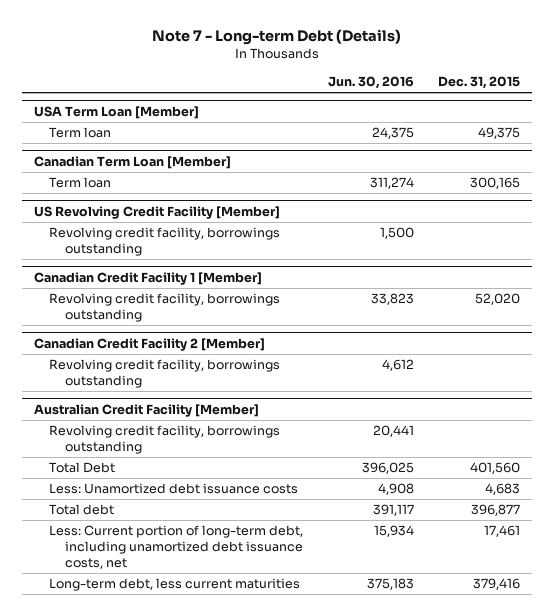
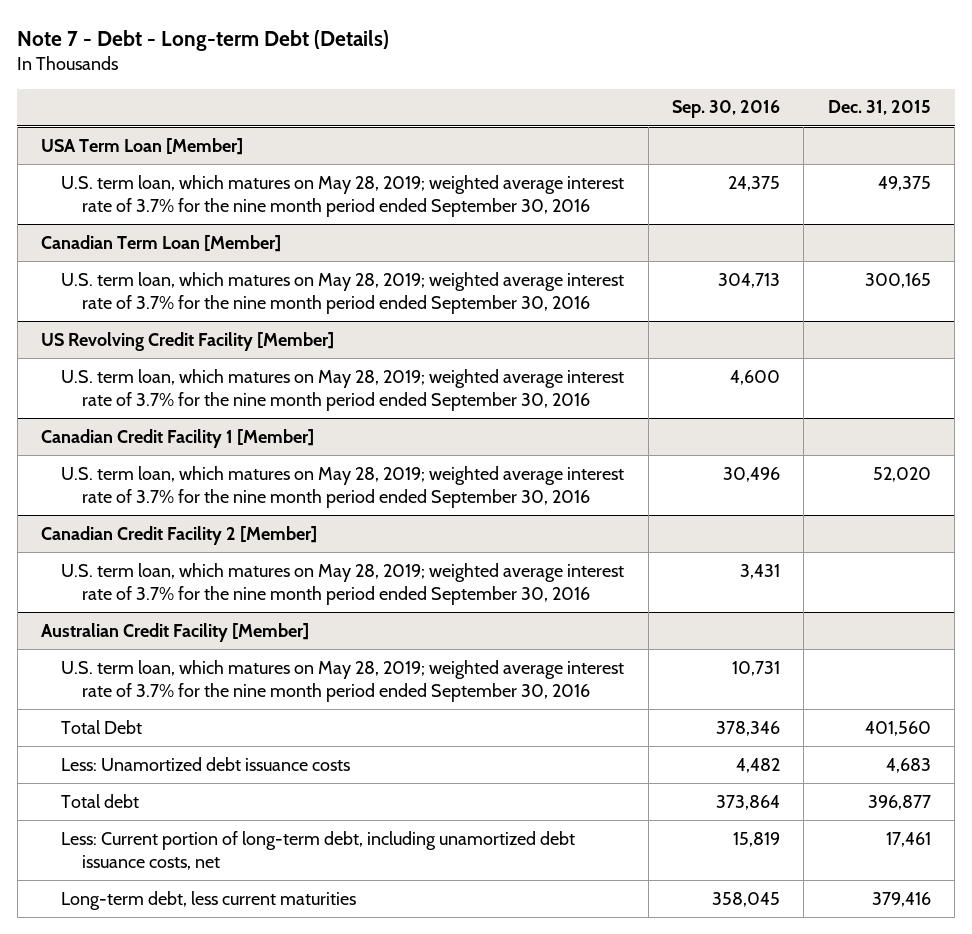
- Note 7 - Long-term Debt (Details)
+ Note 7 - Debt - Long-term Debt (Details)
- | Jun. 30, 2016 | Dec. 31, 2015
+ | Sep. 30, 2016 | Dec. 31, 2015
@ USA Term Loan [Member]
- Term loan | 24,375 | 49,375
+ U.S. term loan, which matures on May 28, 2019; weighted average interest rate of 3.7% for the nine month period ended September 30, 2016 | 24,375 | 49,375
@ Canadian Term Loan [Member]
- Term loan | 311,274 | 300,165
+ U.S. term loan, which matures on May 28, 2019; weighted average interest rate of 3.7% for the nine month period ended September 30, 2016 | 304,713 | 300,165
@ US Revolving Credit Facility [Member]
- Revolving credit facility, borrowings outstanding | 1,500 |
+ U.S. term loan, which matures on May 28, 2019; weighted average interest rate of 3.7% for the nine month period ended September 30, 2016 | 4,600 |
@ Canadian Credit Facility 1 [Member]
- Revolving credit facility, borrowings outstanding | 33,823 | 52,020
+ U.S. term loan, which matures on May 28, 2019; weighted average interest rate of 3.7% for the nine month period ended September 30, 2016 | 30,496 | 52,020
@ Canadian Credit Facility 2 [Member]
- Revolving credit facility, borrowings outstanding | 4,612 |
+ U.S. term loan, which matures on May 28, 2019; weighted average interest rate of 3.7% for the nine month period ended September 30, 2016 | 3,431 |
@ Australian Credit Facility [Member]
- Revolving credit facility, borrowings outstanding | 20,441 |
+ U.S. term loan, which matures on May 28, 2019; weighted average interest rate of 3.7% for the nine month period ended September 30, 2016 | 10,731 |

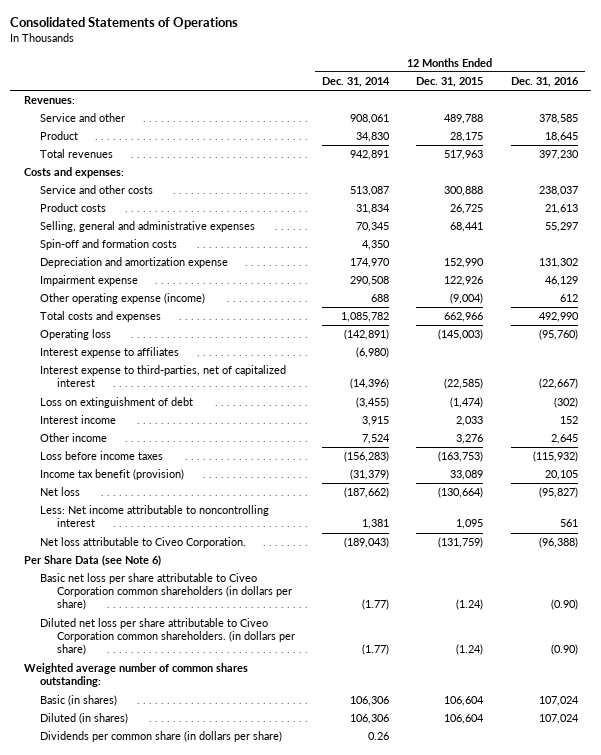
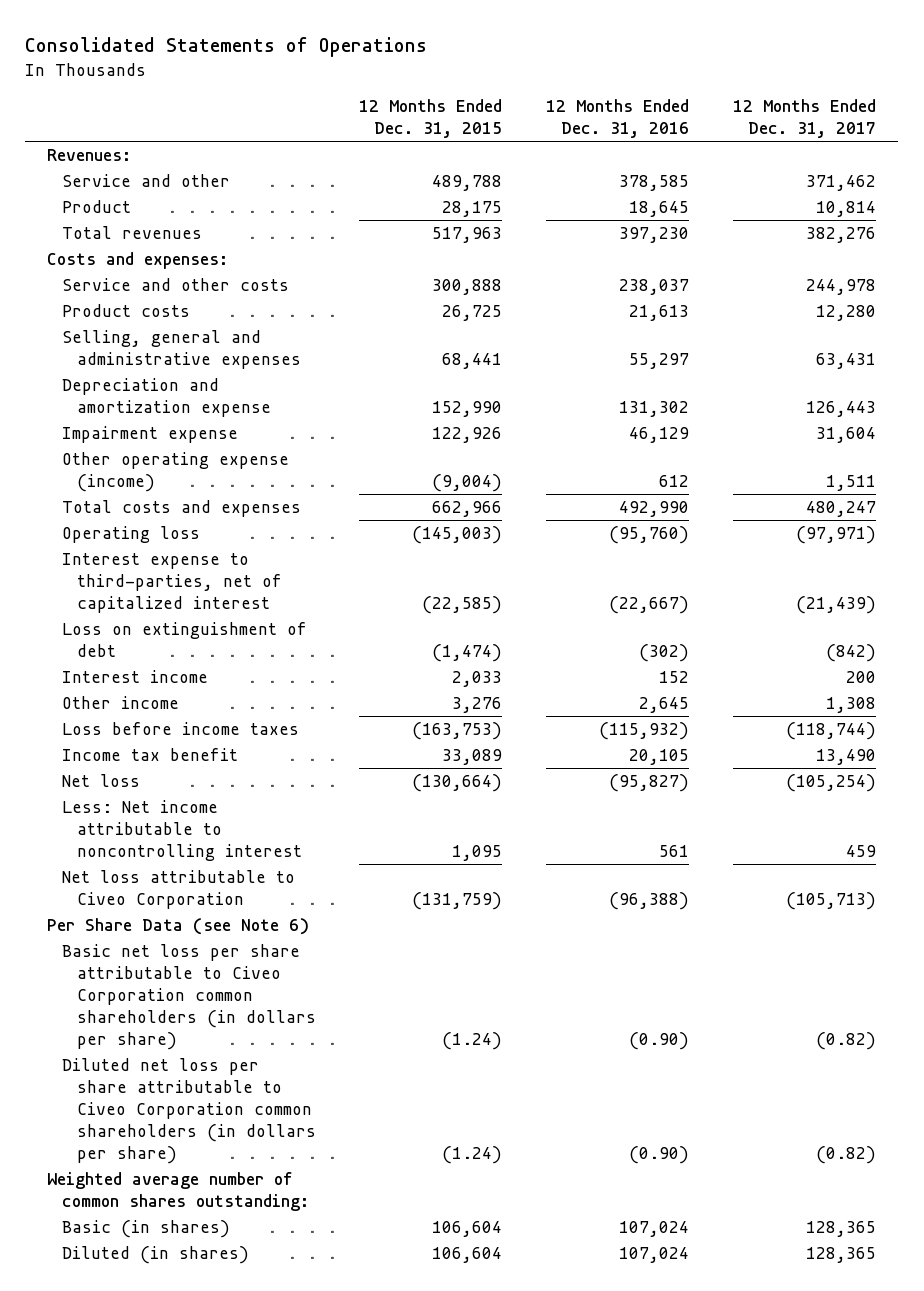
- | 12 Months Ended Dec. 31, 2014 | 12 Months Ended Dec. 31, 2015 | 12 Months Ended Dec. 31, 2016
+ | 12 Months Ended Dec. 31, 2015 | 12 Months Ended Dec. 31, 2016 | 12 Months Ended Dec. 31, 2017
- Spin-off and formation costs | 4,350 | |
- Interest expense to affiliates | (6,980) | |
- Income tax benefit (provision) | (31,379) | 33,089 | 20,105
+ Income tax benefit | 33,089 | 20,105 | 13,490
- Net loss attributable to Civeo Corporation. | (189,043) | (131,759) | (96,388)
+ Net loss attributable to Civeo Corporation | (131,759) | (96,388) | (105,713)
- Diluted net loss per share attributable to Civeo Corporation common shareholders. (in dollars per share) | (1.77) | (1.24) | (0.90)
+ Diluted net loss per share attributable to Civeo Corporation common shareholders (in dollars per share) | (1.24) | (0.90) | (0.82)
- Dividends per common share (in dollars per share) | 0.26 | |

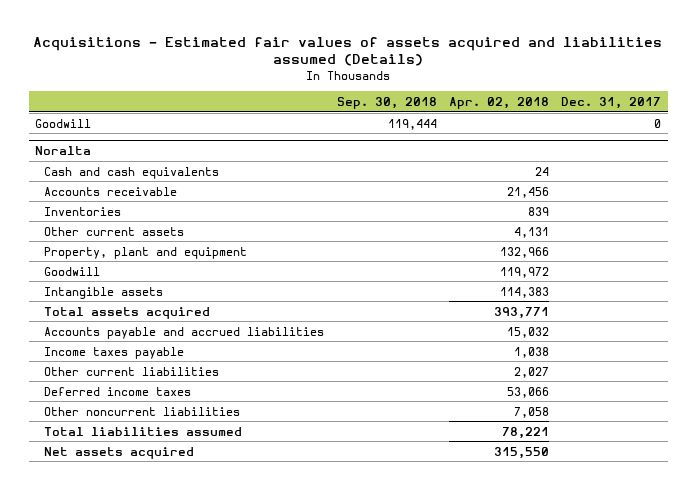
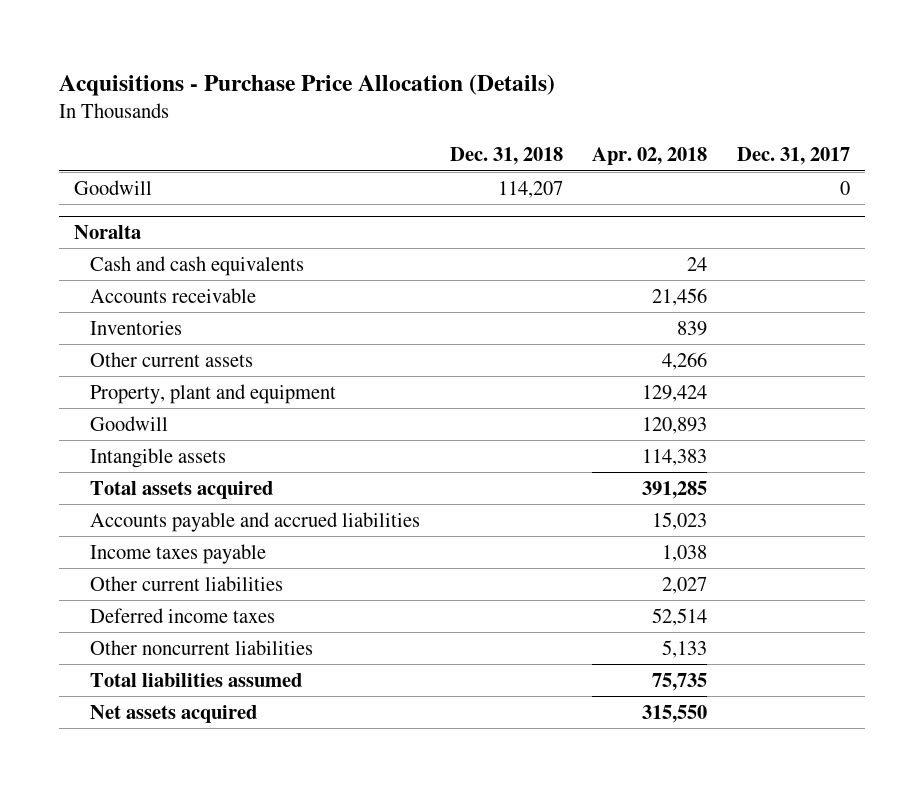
- Acquisitions - Estimated fair values of assets acquired and liabilities assumed (Details)
+ Acquisitions - Purchase Price Allocation (Details)
- | Sep. 30, 2018 | Apr. 02, 2018 | Dec. 31, 2017
+ | Dec. 31, 2018 | Apr. 02, 2018 | Dec. 31, 2017
@ Noralta
- Other current assets | | 4,131 |
- Property, plant and equipment | | 132,966 |
- Goodwill | | 119,972 |
+ Other current assets | | 4,266 |
+ Property, plant and equipment | | 129,424 |
+ Goodwill | | 120,893 |
- Total assets acquired | | 393,771 |
- Accounts payable and accrued liabilities | | 15,032 |
+ Total assets acquired | | 391,285 |
+ Accounts payable and accrued liabilities | | 15,023 |
- Deferred income taxes | | 53,066 |
- Other noncurrent liabilities | | 7,058 |
- Total liabilities assumed | | 78,221 |
+ Deferred income taxes | | 52,514 |
+ Other noncurrent liabilities | | 5,133 |
+ Total liabilities assumed | | 75,735 |

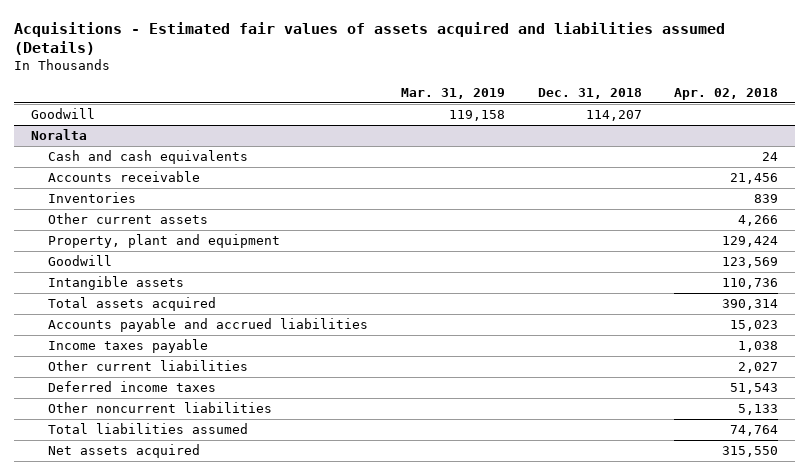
- Acquisitions - Purchase Price Allocation (Details)
+ Acquisitions - Estimated fair values of assets acquired and liabilities assumed (Details)
- | Dec. 31, 2018 | Apr. 02, 2018 | Dec. 31, 2017
+ | Mar. 31, 2019 | Dec. 31, 2018 | Apr. 02, 2018
@ Noralta
- Goodwill | | 120,893 |
- Intangible assets | | 114,383 |
- Total assets acquired | | 391,285 |
+ Goodwill | | | 123,569
+ Intangible assets | | | 110,736
+ Total assets acquired | | | 390,314
- Deferred income taxes | | 52,514 |
+ Deferred income taxes | | | 51,543
- Total liabilities assumed | | 75,735 |
+ Total liabilities assumed | | | 74,764

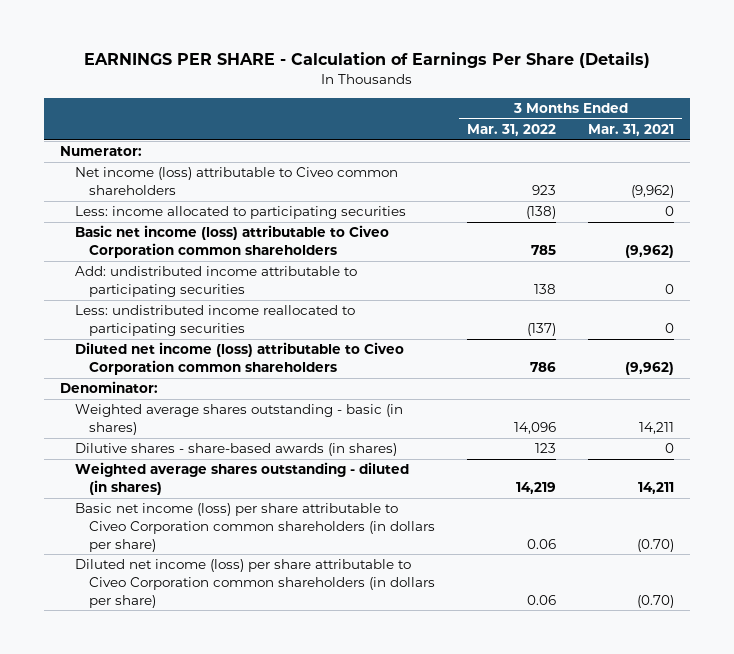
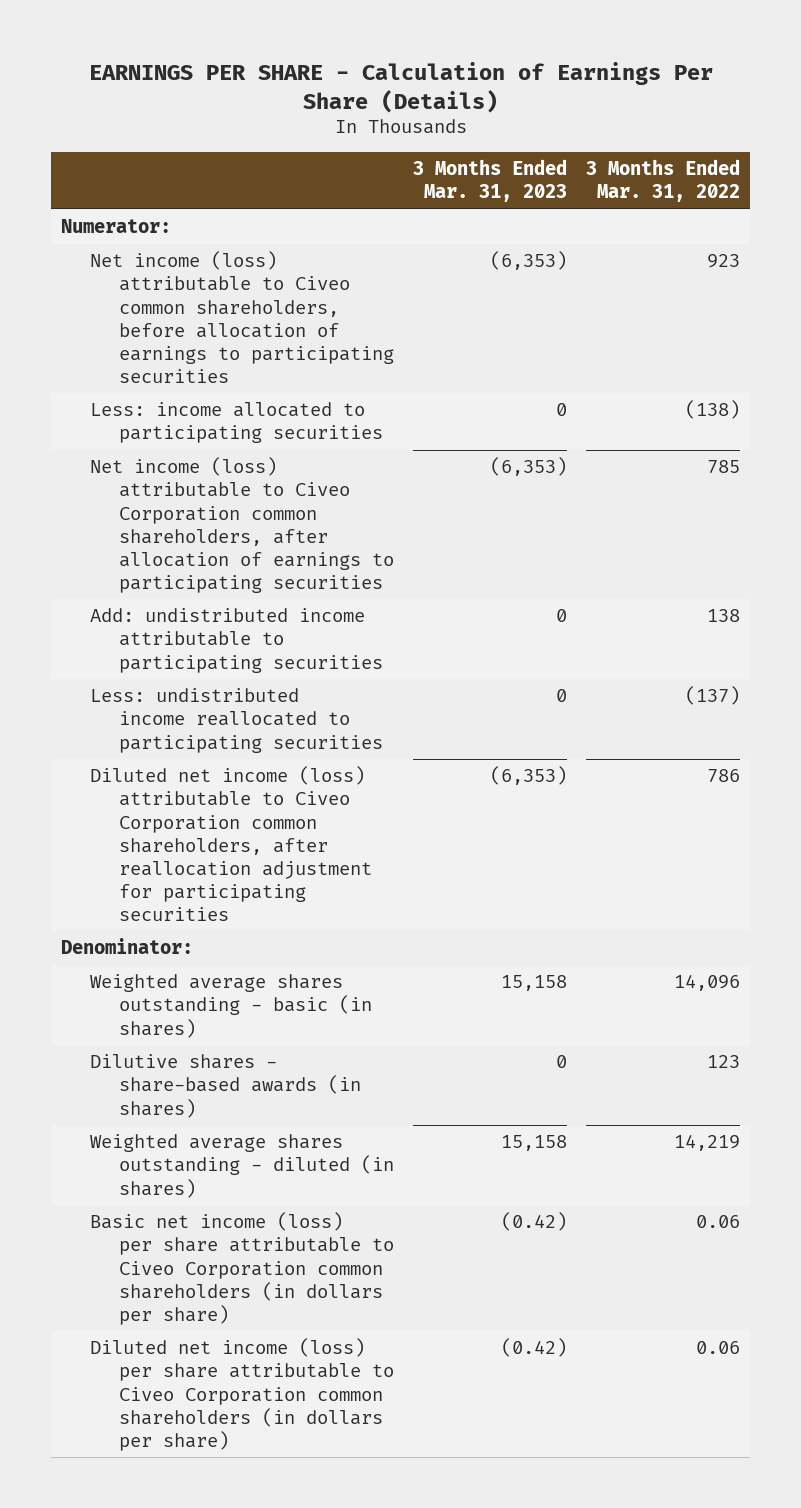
- | 3 Months Ended Mar. 31, 2022 | 3 Months Ended Mar. 31, 2021
+ | 3 Months Ended Mar. 31, 2023 | 3 Months Ended Mar. 31, 2022
- Net income (loss) attributable to Civeo common shareholders | 923 | (9,962)
+ Net income (loss) attributable to Civeo common shareholders, before allocation of earnings to participating securities | (6,353) | 923
- Basic net income (loss) attributable to Civeo Corporation common shareholders | 785 | (9,962)
+ Net income (loss) attributable to Civeo Corporation common shareholders, after allocation of earnings to participating securities | (6,353) | 785
- Diluted net income (loss) attributable to Civeo Corporation common shareholders | 786 | (9,962)
+ Diluted net income (loss) attributable to Civeo Corporation common shareholders, after reallocation adjustment for participating securities | (6,353) | 786

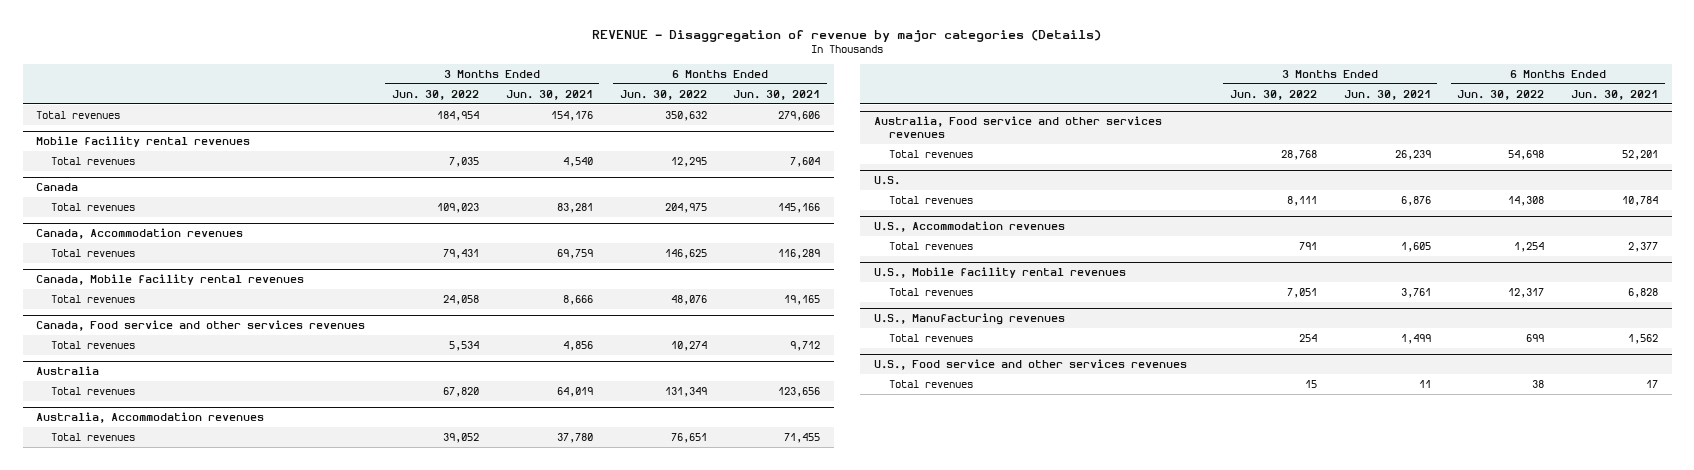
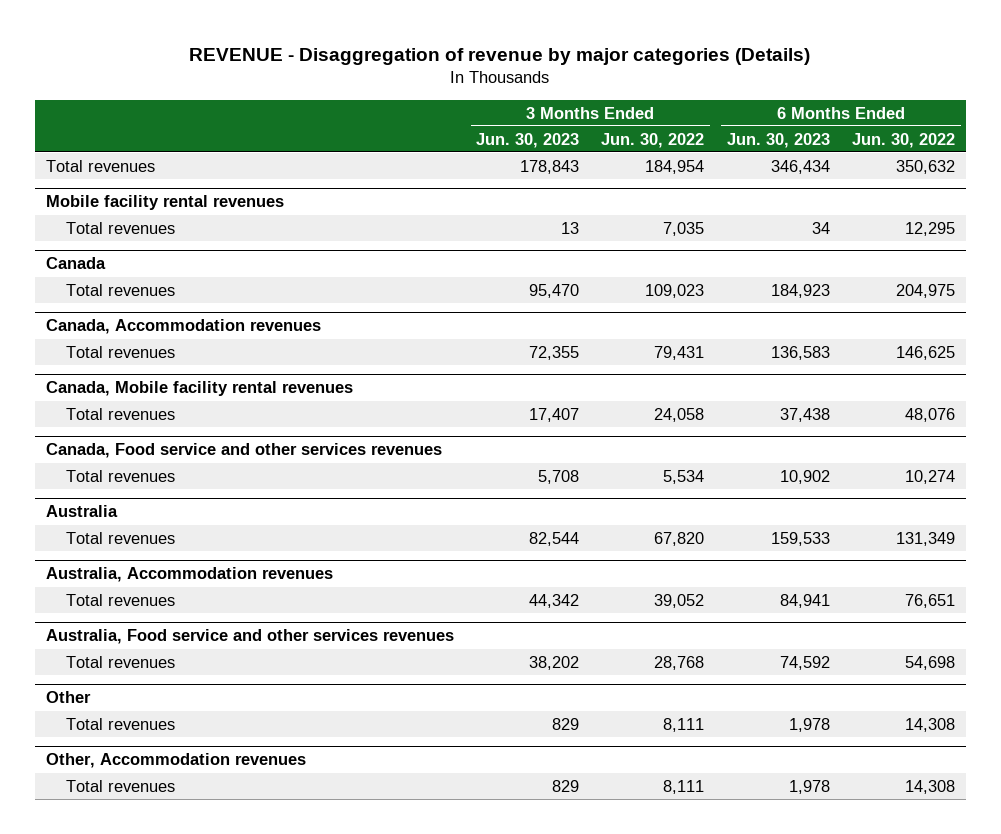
- | 3 Months Ended Jun. 30, 2022 | 3 Months Ended Jun. 30, 2021 | 6 Months Ended Jun. 30, 2022 | 6 Months Ended Jun. 30, 2021
+ | 3 Months Ended Jun. 30, 2023 | 3 Months Ended Jun. 30, 2022 | 6 Months Ended Jun. 30, 2023 | 6 Months Ended Jun. 30, 2022
- U.S.
+ Other
- U.S., Accommodation revenues
- Total revenues | 791 | 1,605 | 1,254 | 2,377
- U.S., Mobile facility rental revenues
- Total revenues | 7,051 | 3,761 | 12,317 | 6,828
- U.S., Manufacturing revenues
- Total revenues | 254 | 1,499 | 699 | 1,562
- U.S., Food service and other services revenues
- Total revenues | 15 | 11 | 38 | 17
+ Other, Accommodation revenues
+ Total revenues | 829 | 8,111 | 1,978 | 14,308

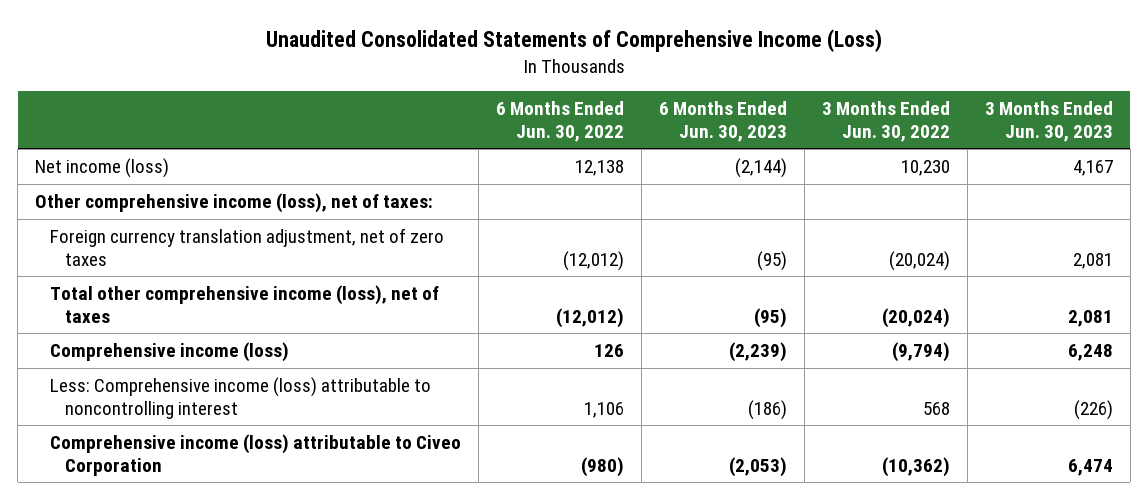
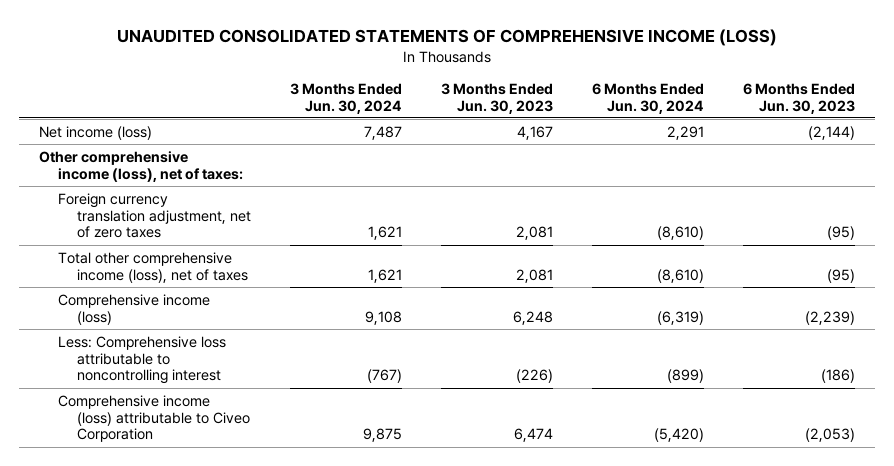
- Unaudited Consolidated Statements of Comprehensive Income (Loss)
+ UNAUDITED CONSOLIDATED STATEMENTS OF COMPREHENSIVE INCOME (LOSS)
- | 6 Months Ended Jun. 30, 2022 | 6 Months Ended Jun. 30, 2023 | 3 Months Ended Jun. 30, 2022 | 3 Months Ended Jun. 30, 2023
+ | 3 Months Ended Jun. 30, 2024 | 3 Months Ended Jun. 30, 2023 | 6 Months Ended Jun. 30, 2024 | 6 Months Ended Jun. 30, 2023
- Less: Comprehensive income (loss) attributable to noncontrolling interest | 1,106 | (186) | 568 | (226)
+ Less: Comprehensive loss attributable to noncontrolling interest | (767) | (226) | (899) | (186)

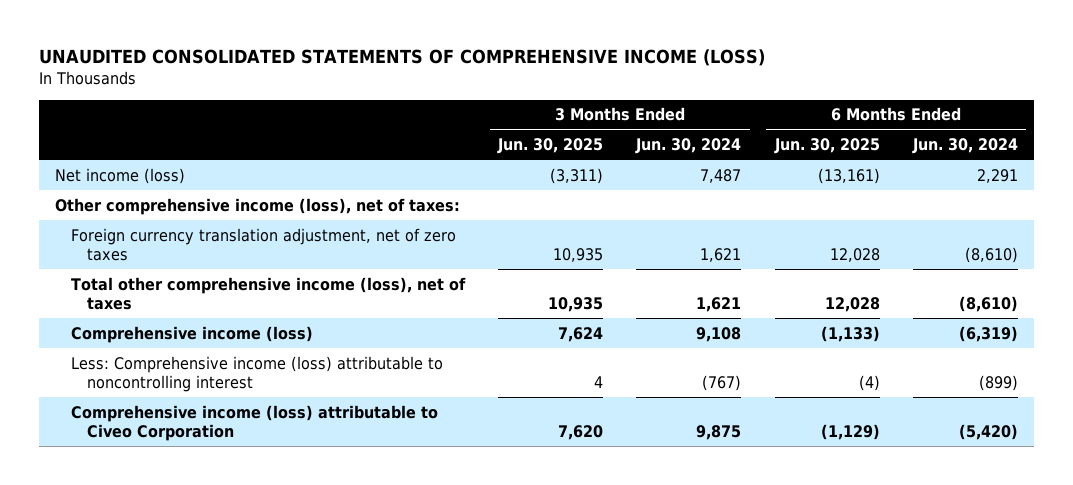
- | 3 Months Ended Jun. 30, 2024 | 3 Months Ended Jun. 30, 2023 | 6 Months Ended Jun. 30, 2024 | 6 Months Ended Jun. 30, 2023
+ | 3 Months Ended Jun. 30, 2025 | 3 Months Ended Jun. 30, 2024 | 6 Months Ended Jun. 30, 2025 | 6 Months Ended Jun. 30, 2024
- Less: Comprehensive loss attributable to noncontrolling interest | (767) | (226) | (899) | (186)
+ Less: Comprehensive income (loss) attributable to noncontrolling interest | 4 | (767) | (4) | (899)

